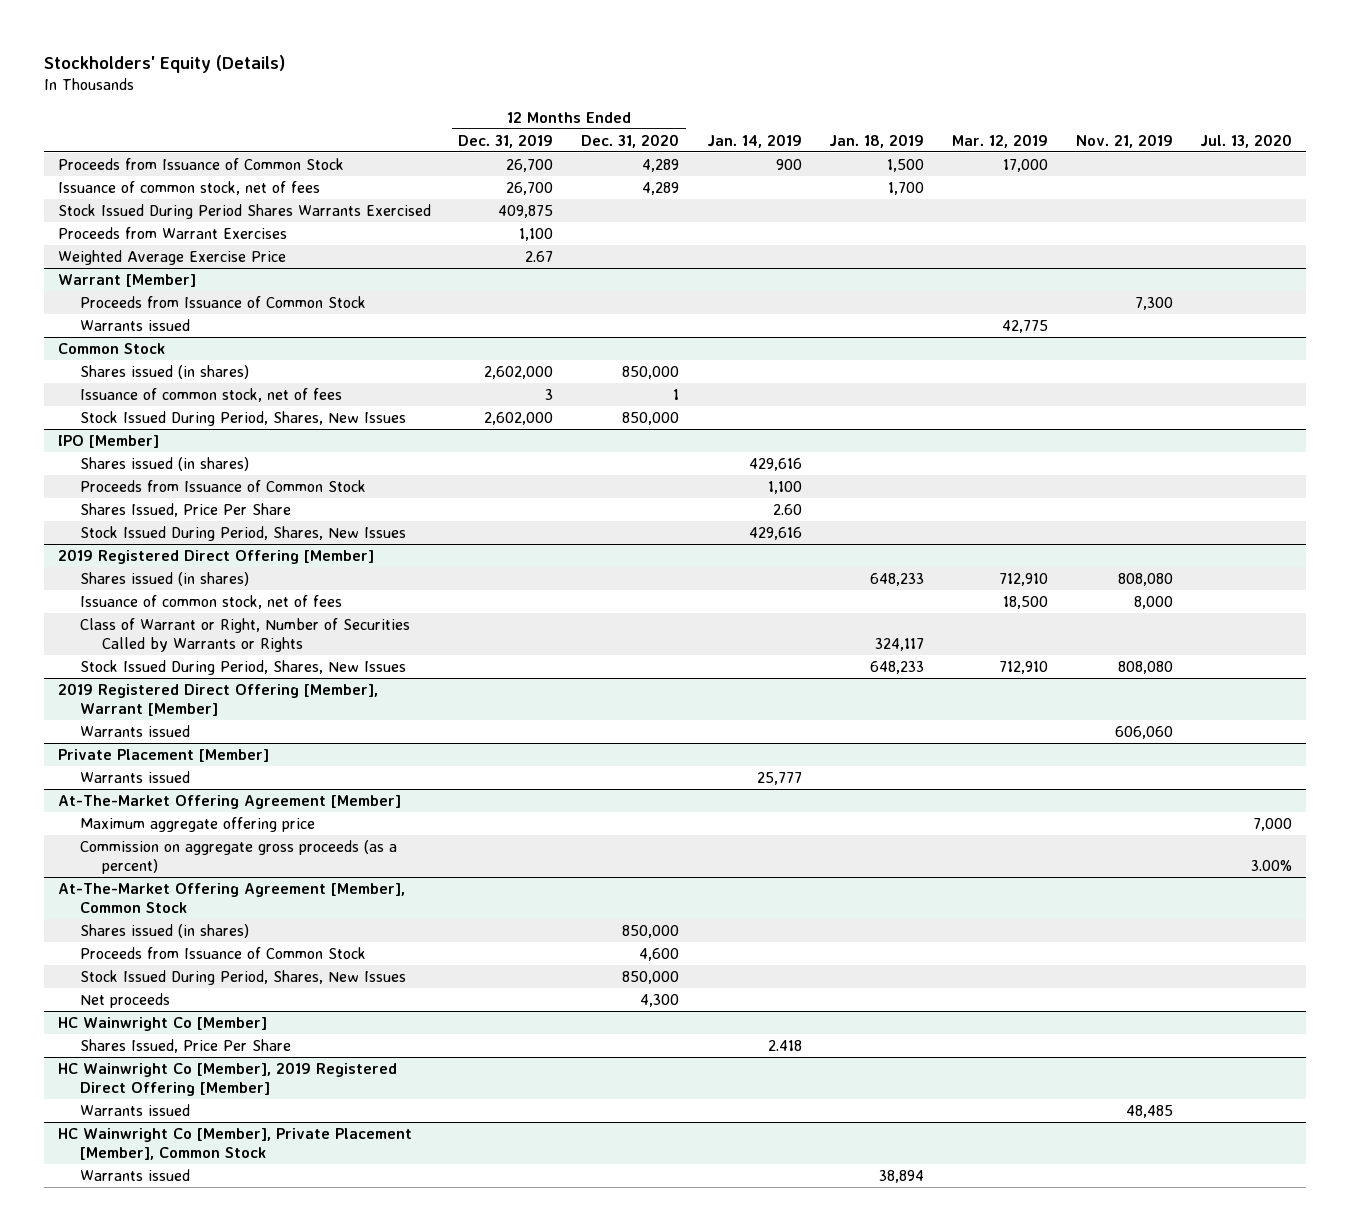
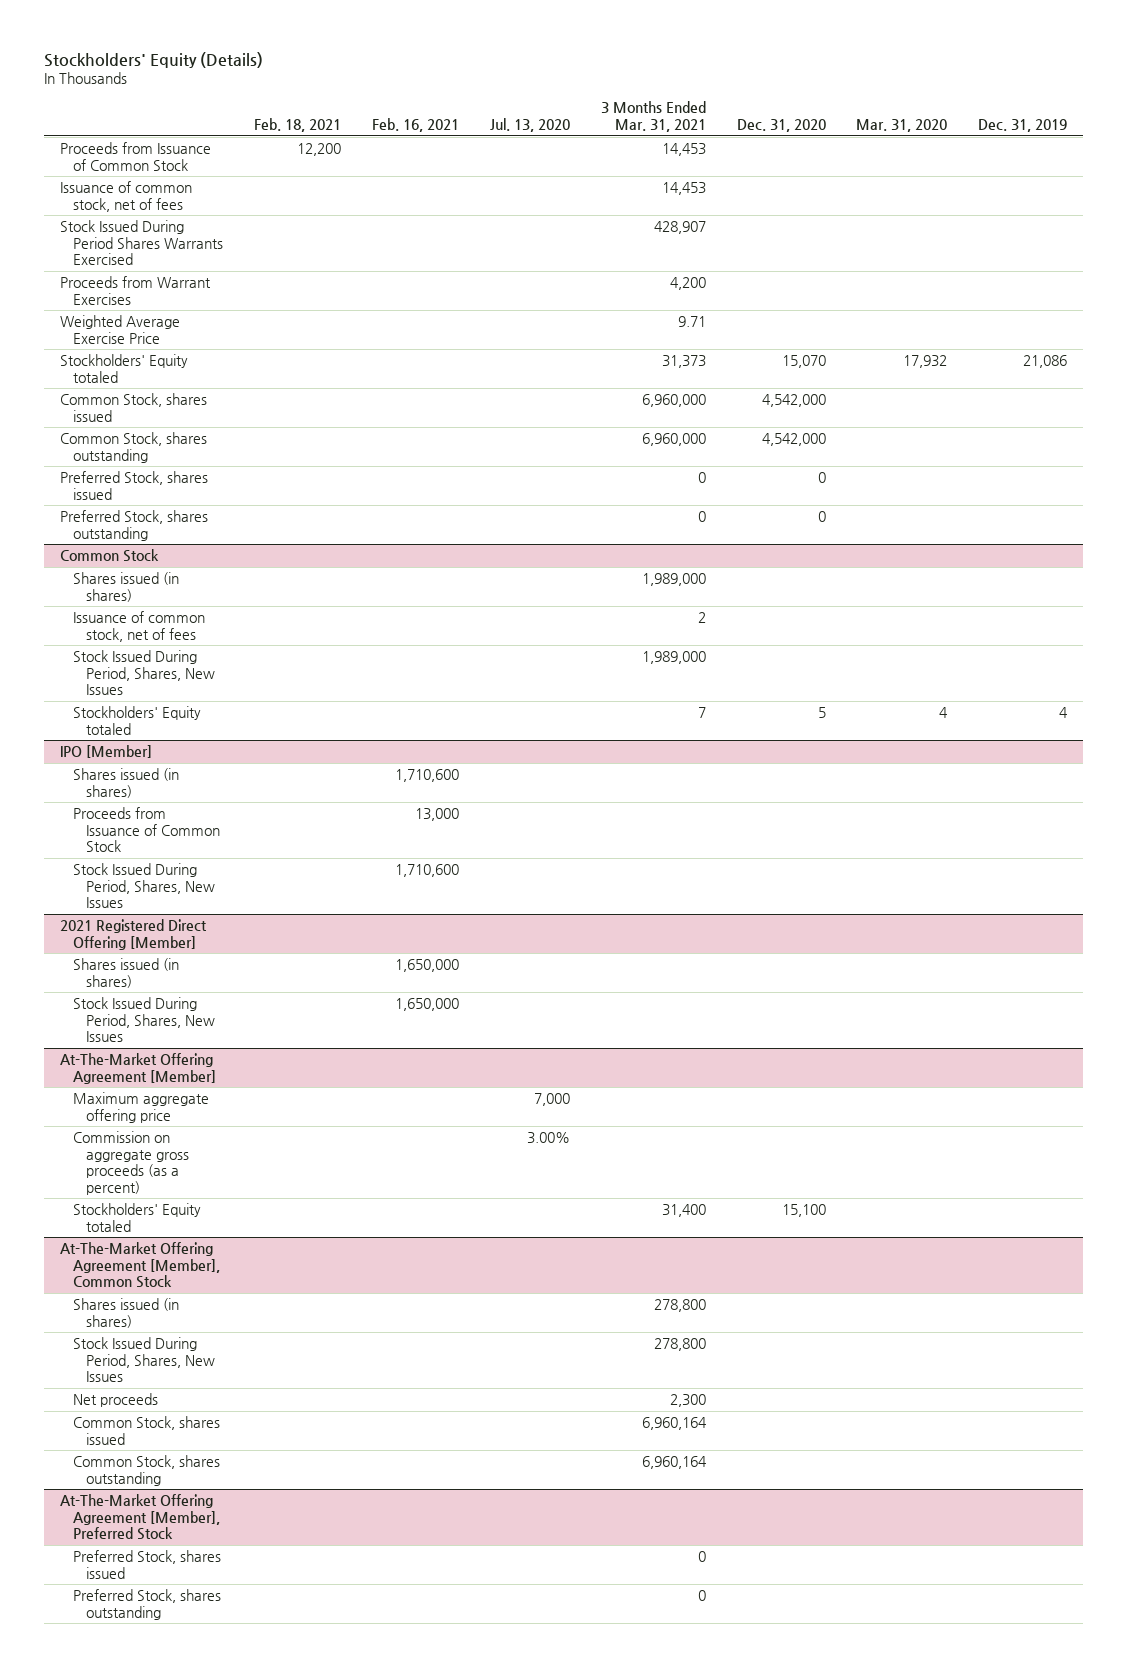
- | 12 Months Ended Dec. 31, 2019 | 12 Months Ended Dec. 31, 2020 | Jan. 14, 2019 | Jan. 18, 2019 | Mar. 12, 2019 | Nov. 21, 2019 | Jul. 13, 2020
+ | Feb. 18, 2021 | Feb. 16, 2021 | Jul. 13, 2020 | 3 Months Ended Mar. 31, 2021 | Dec. 31, 2020 | Mar. 31, 2020 | Dec. 31, 2019
- Warrant [Member]
- Proceeds from Issuance of Common Stock | | | | | | 7,300 |
- Warrants issued | | | | | 42,775 | |
+ Stockholders' Equity totaled | | | | 31,373 | 15,070 | 17,932 | 21,086
+ Common Stock, shares issued | | | | 6,960,000 | 4,542,000 | |
+ Common Stock, shares outstanding | | | | 6,960,000 | 4,542,000 | |
+ Preferred Stock, shares issued | | | | 0 | 0 | |
+ Preferred Stock, shares outstanding | | | | 0 | 0 | |
@ Common Stock
+ Stockholders' Equity totaled | | | | 7 | 5 | 4 | 4
@ IPO [Member]
- Shares Issued, Price Per Share | | | 2.60 | | | |
- 2019 Registered Direct Offering [Member]
+ 2021 Registered Direct Offering [Member]
- Issuance of common stock, net of fees | | | | | 18,500 | 8,000 |
- Class of Warrant or Right, Number of Securities Called by Warrants or Rights | | | | 324,117 | | |
- 2019 Registered Direct Offering [Member], Warrant [Member]
- Warrants issued | | | | | | 606,060 |
- Private Placement [Member]
- Warrants issued | | | 25,777 | | | |
@ At-The-Market Offering Agreement [Member]
+ Stockholders' Equity totaled | | | | 31,400 | 15,100 | |
@ At-The-Market Offering Agreement [Member], Common Stock
- Proceeds from Issuance of Common Stock | | 4,600 | | | | |
- HC Wainwright Co [Member]
- Shares Issued, Price Per Share | | | 2.418 | | | |
- HC Wainwright Co [Member], 2019 Registered Direct Offering [Member]
- Warrants issued | | | | | | 48,485 |
- HC Wainwright Co [Member], Private Placement [Member], Common Stock
- Warrants issued | | | | 38,894 | | |
@ At-The-Market Offering Agreement [Member], Common Stock
+ Common Stock, shares issued | | | | 6,960,164 | | |
+ Common Stock, shares outstanding | | | | 6,960,164 | | |
+ At-The-Market Offering Agreement [Member], Preferred Stock
+ Preferred Stock, shares issued | | | | 0 | | |
+ Preferred Stock, shares outstanding | | | | 0 | | |

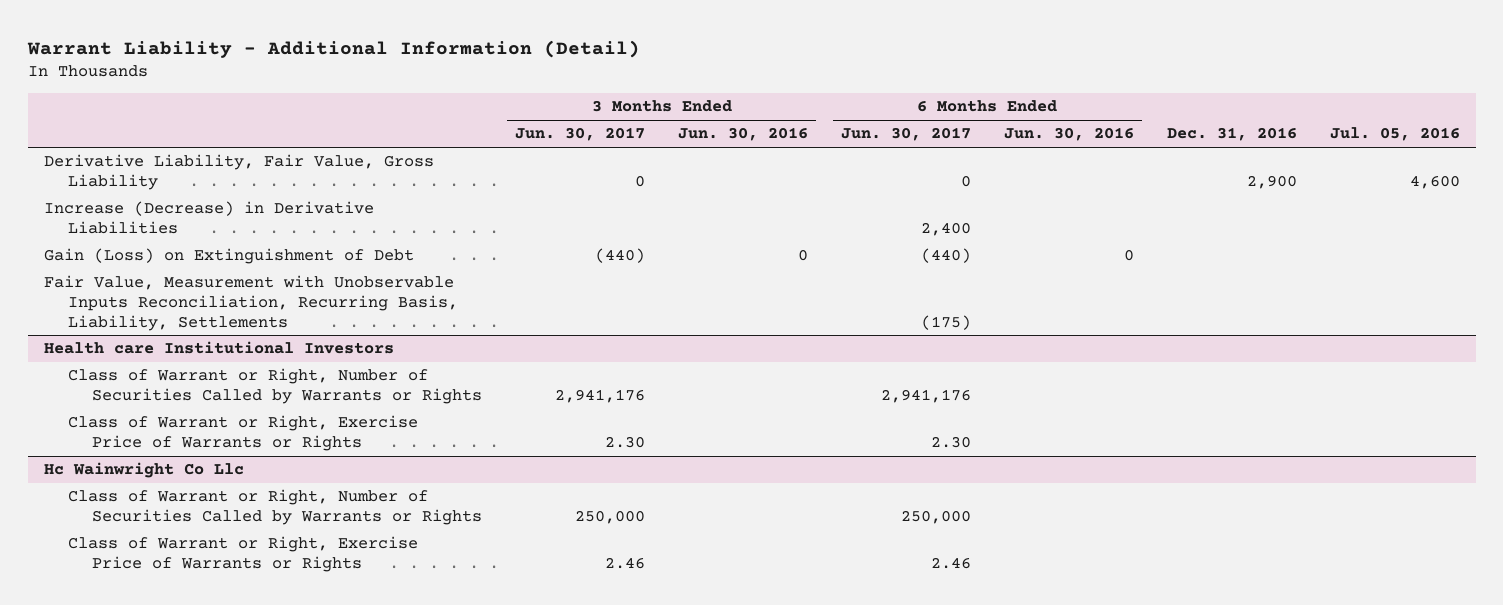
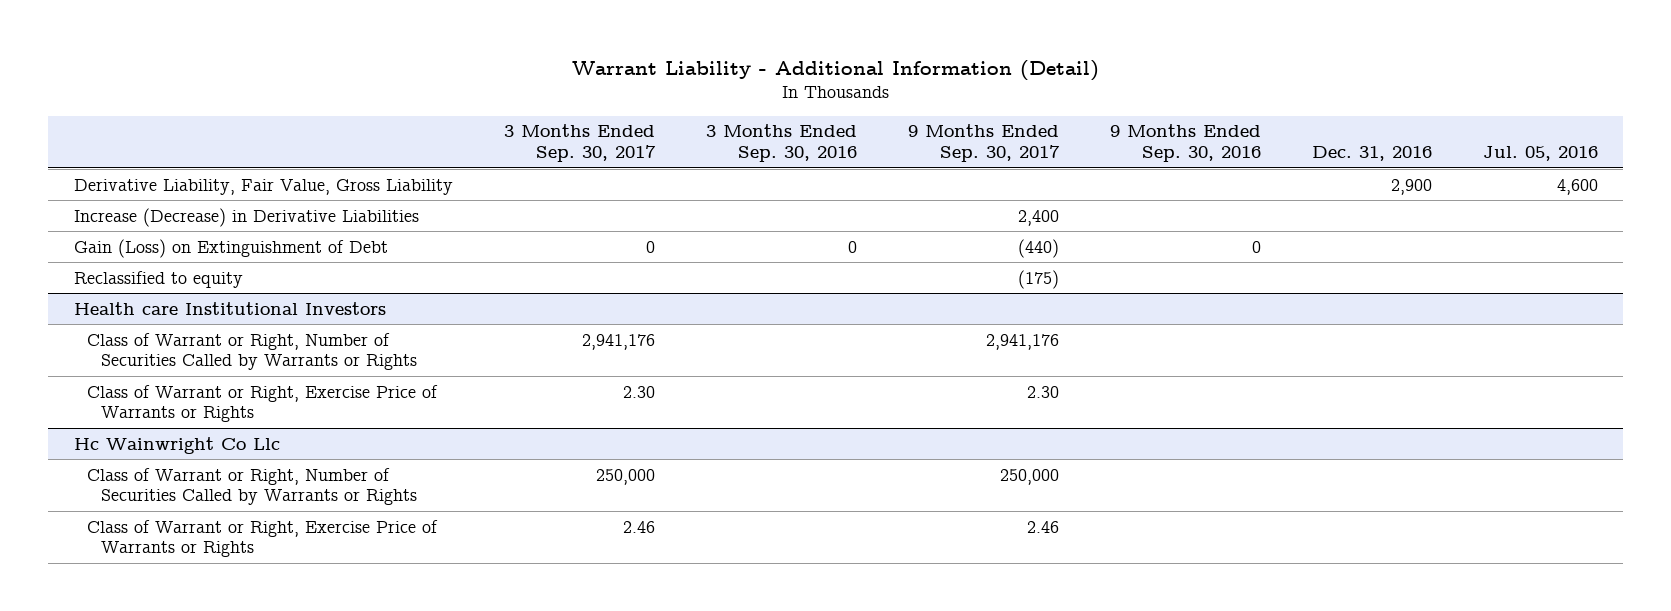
- | 3 Months Ended Jun. 30, 2017 | 3 Months Ended Jun. 30, 2016 | 6 Months Ended Jun. 30, 2017 | 6 Months Ended Jun. 30, 2016 | Dec. 31, 2016 | Jul. 05, 2016
+ | 3 Months Ended Sep. 30, 2017 | 3 Months Ended Sep. 30, 2016 | 9 Months Ended Sep. 30, 2017 | 9 Months Ended Sep. 30, 2016 | Dec. 31, 2016 | Jul. 05, 2016
- Fair Value, Measurement with Unobservable Inputs Reconciliation, Recurring Basis, Liability, Settlements | | | (175) | | |
+ Reclassified to equity | | | (175) | | |

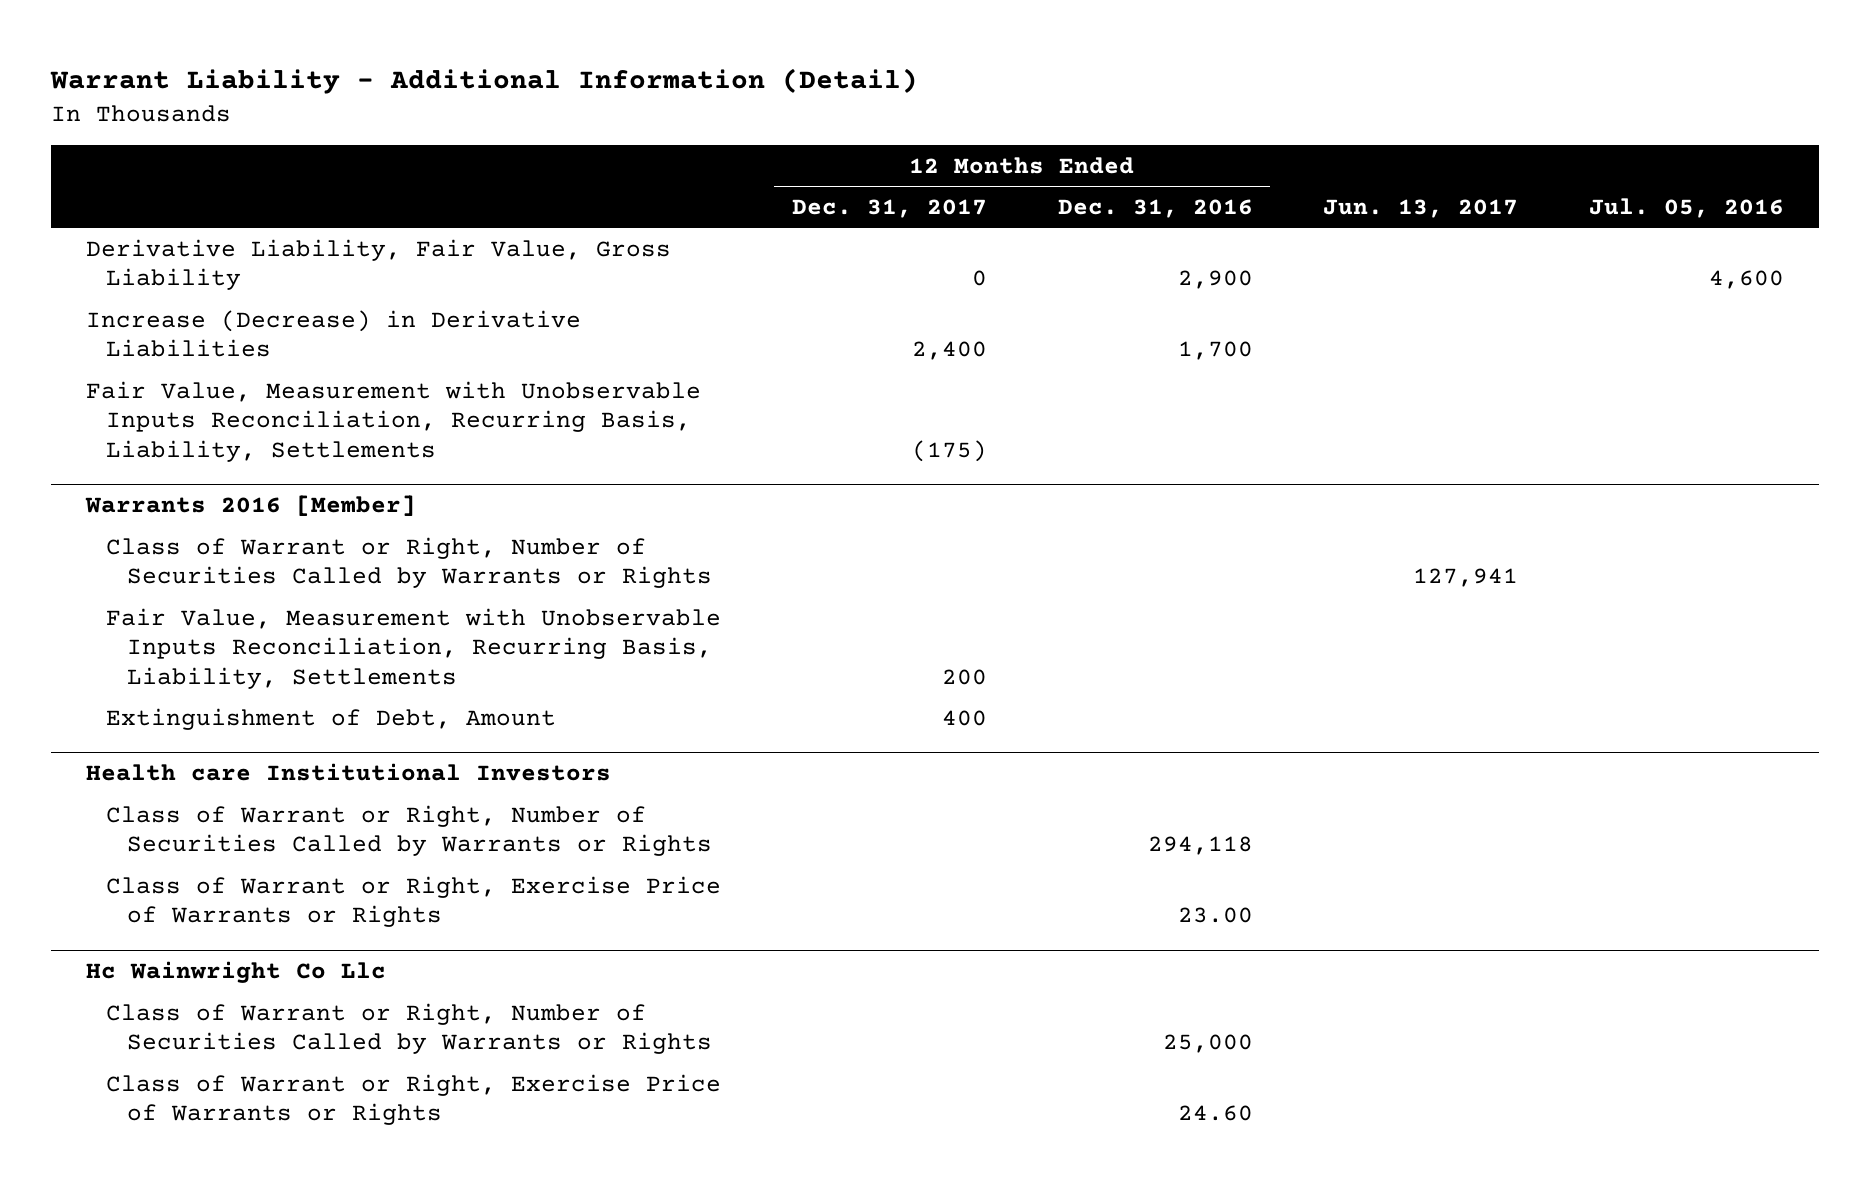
- | 3 Months Ended Sep. 30, 2017 | 3 Months Ended Sep. 30, 2016 | 9 Months Ended Sep. 30, 2017 | 9 Months Ended Sep. 30, 2016 | Dec. 31, 2016 | Jul. 05, 2016
+ | 12 Months Ended Dec. 31, 2017 | 12 Months Ended Dec. 31, 2016 | Jun. 13, 2017 | Jul. 05, 2016
- Gain (Loss) on Extinguishment of Debt | 0 | 0 | (440) | 0 | |
- Reclassified to equity | | | (175) | | |
+ Fair Value, Measurement with Unobservable Inputs Reconciliation, Recurring Basis, Liability, Settlements | (175) | | |
+ Warrants 2016 [Member]
+ Class of Warrant or Right, Number of Securities Called by Warrants or Rights | | | 127,941 |
+ Fair Value, Measurement with Unobservable Inputs Reconciliation, Recurring Basis, Liability, Settlements | 200 | | |
+ Extinguishment of Debt, Amount | 400 | | |

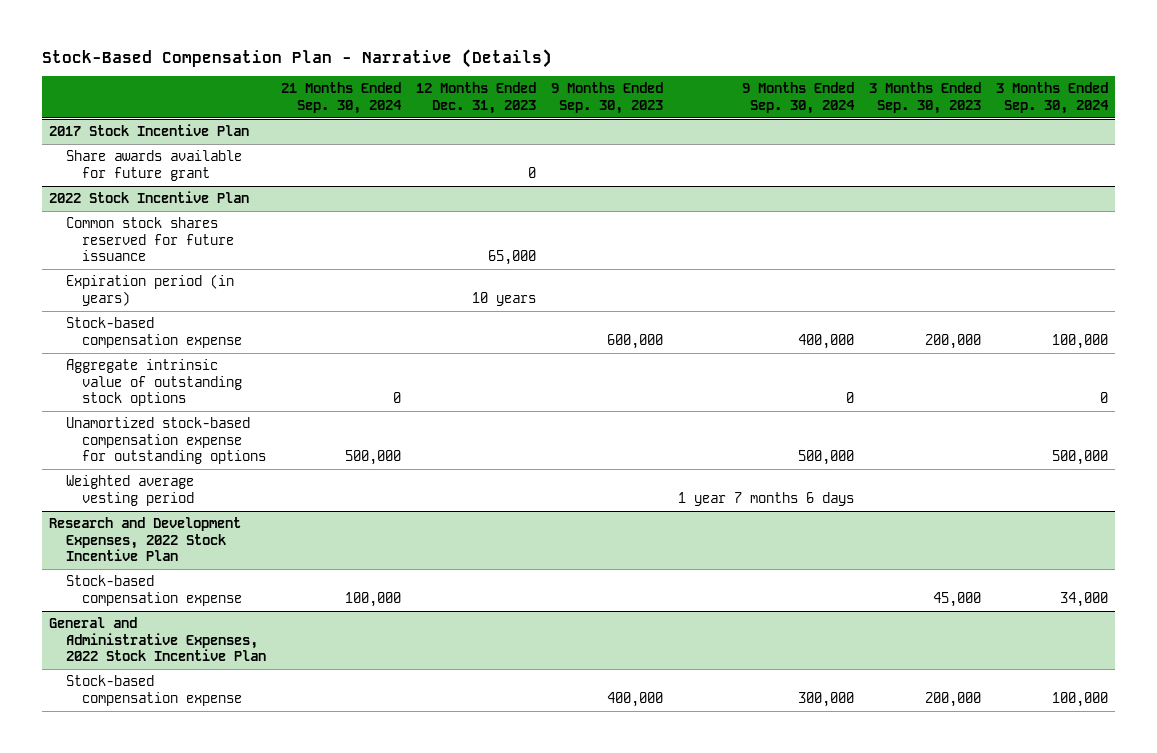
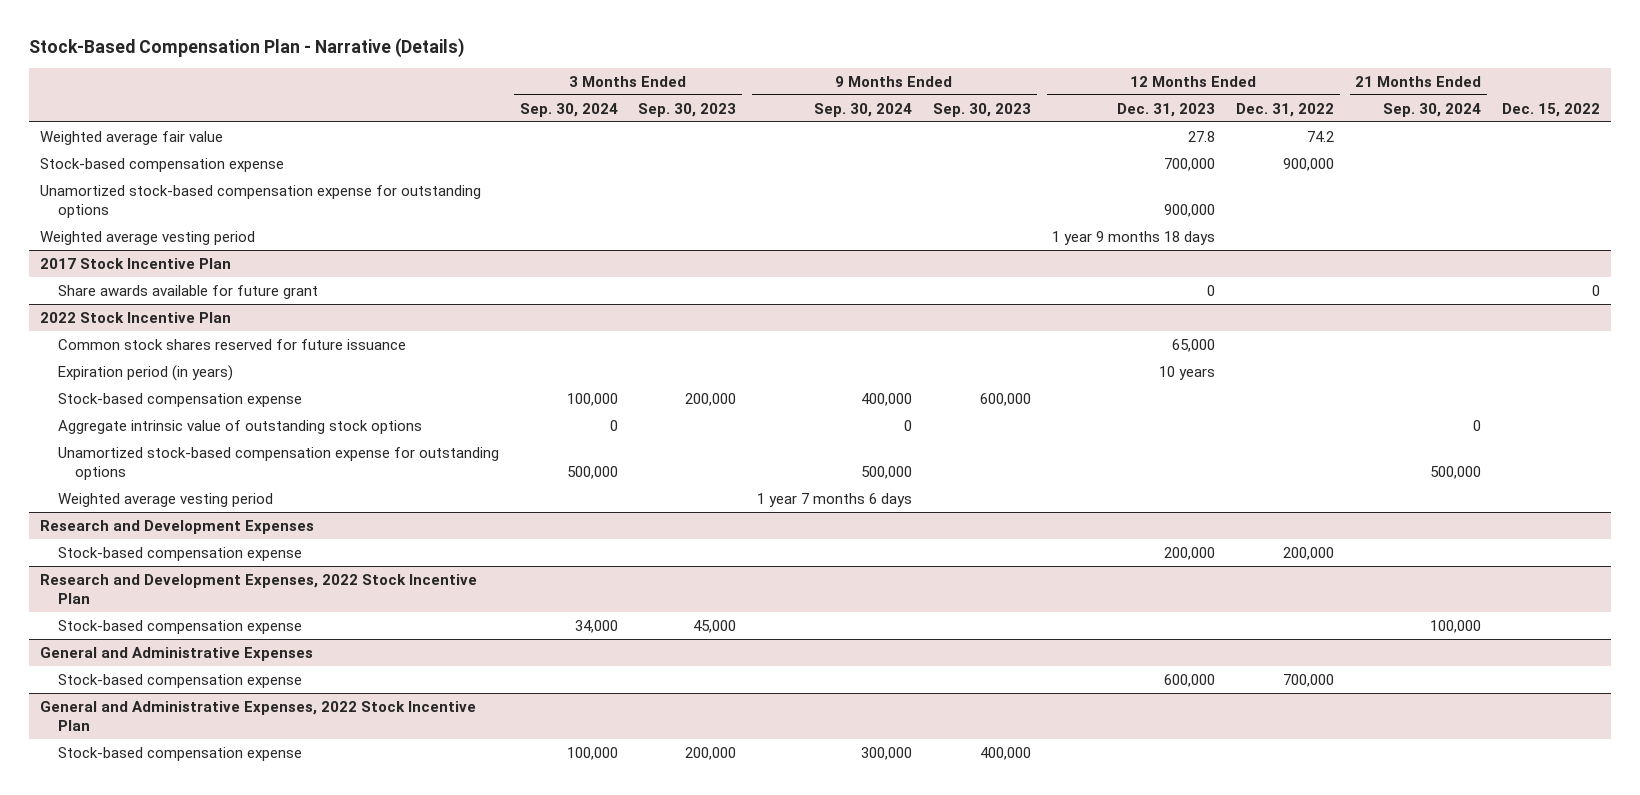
- | 21 Months Ended Sep. 30, 2024 | 12 Months Ended Dec. 31, 2023 | 9 Months Ended Sep. 30, 2023 | 9 Months Ended Sep. 30, 2024 | 3 Months Ended Sep. 30, 2023 | 3 Months Ended Sep. 30, 2024
+ | 3 Months Ended Sep. 30, 2024 | 3 Months Ended Sep. 30, 2023 | 9 Months Ended Sep. 30, 2024 | 9 Months Ended Sep. 30, 2023 | 12 Months Ended Dec. 31, 2023 | 12 Months Ended Dec. 31, 2022 | 21 Months Ended Sep. 30, 2024 | Dec. 15, 2022
+ Weighted average fair value | | | | | 27.8 | 74.2 | |
+ Stock-based compensation expense | | | | | 700,000 | 900,000 | |
+ Unamortized stock-based compensation expense for outstanding options | | | | | 900,000 | | |
+ Weighted average vesting period | | | | | 1 year 9 months 18 days | | |
+ Research and Development Expenses
+ Stock-based compensation expense | | | | | 200,000 | 200,000 | |
+ General and Administrative Expenses
+ Stock-based compensation expense | | | | | 600,000 | 700,000 | |

